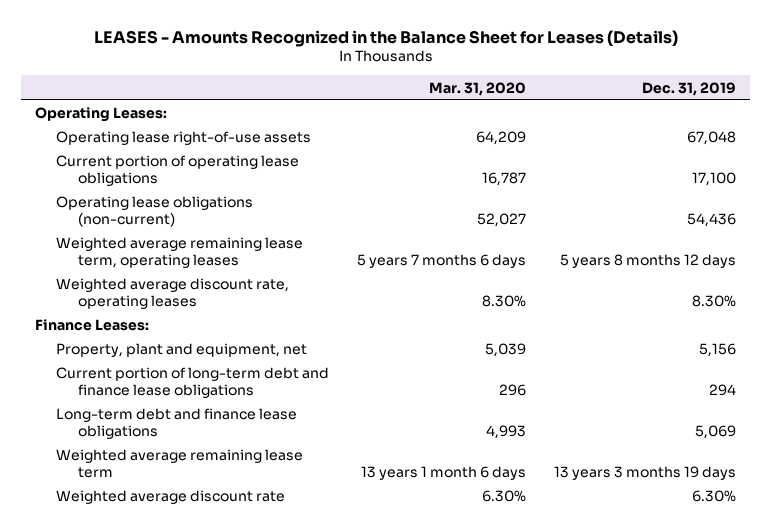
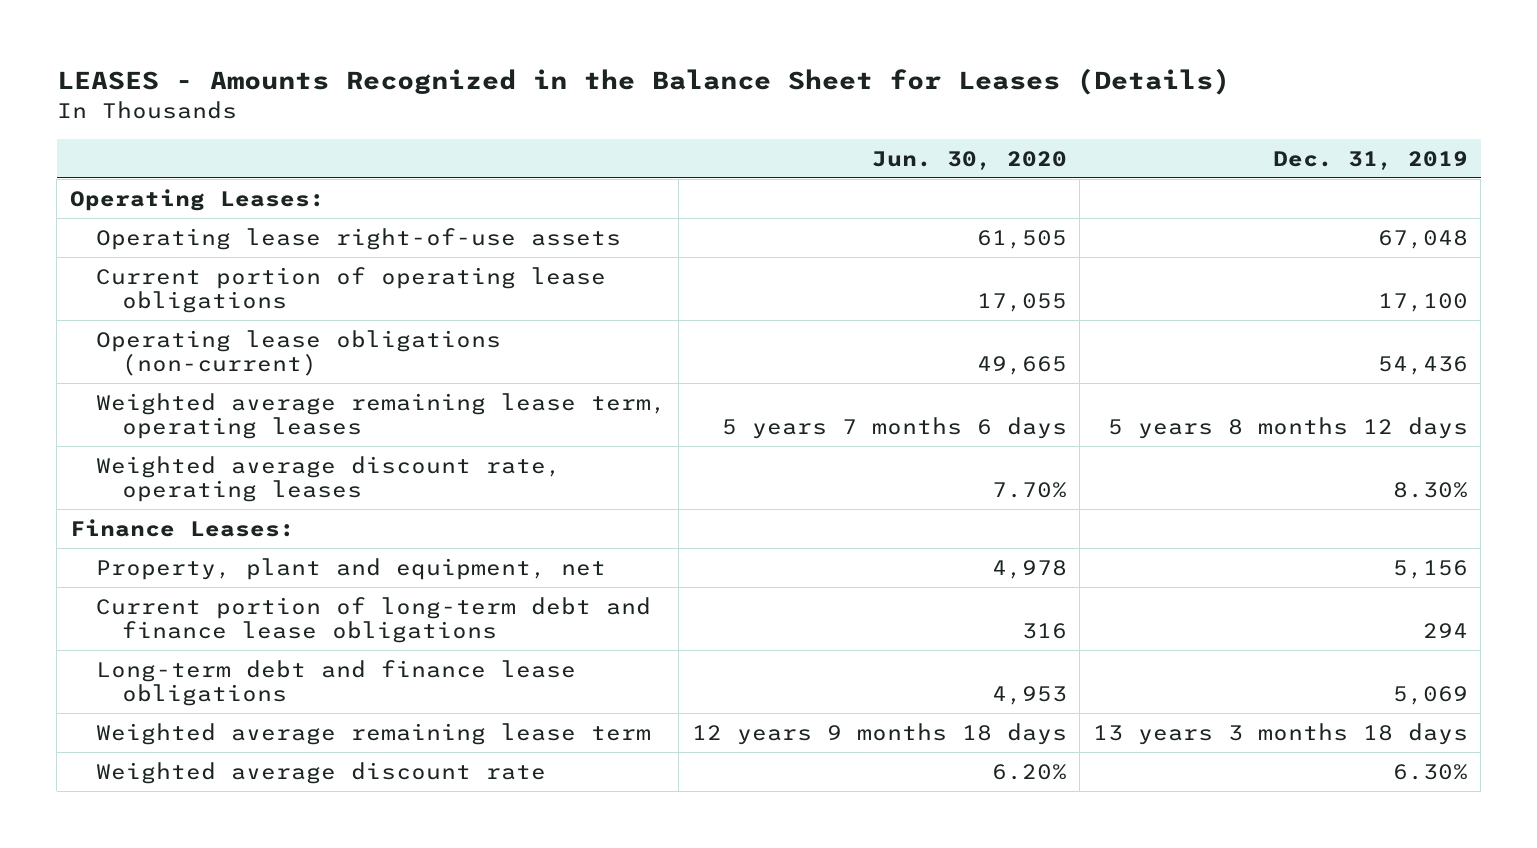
- | Mar. 31, 2020 | Dec. 31, 2019
+ | Jun. 30, 2020 | Dec. 31, 2019
- Weighted average remaining lease term | 13 years 1 month 6 days | 13 years 3 months 19 days
+ Weighted average remaining lease term | 12 years 9 months 18 days | 13 years 3 months 18 days

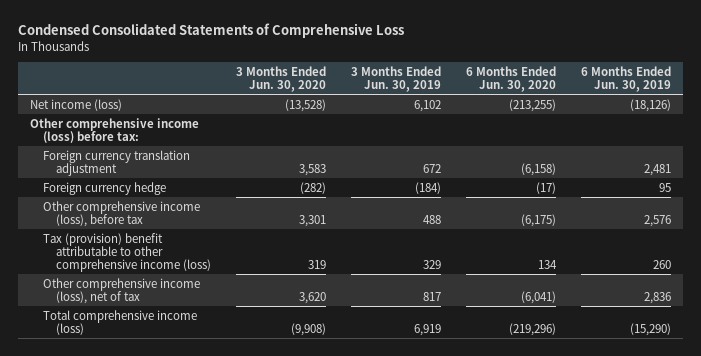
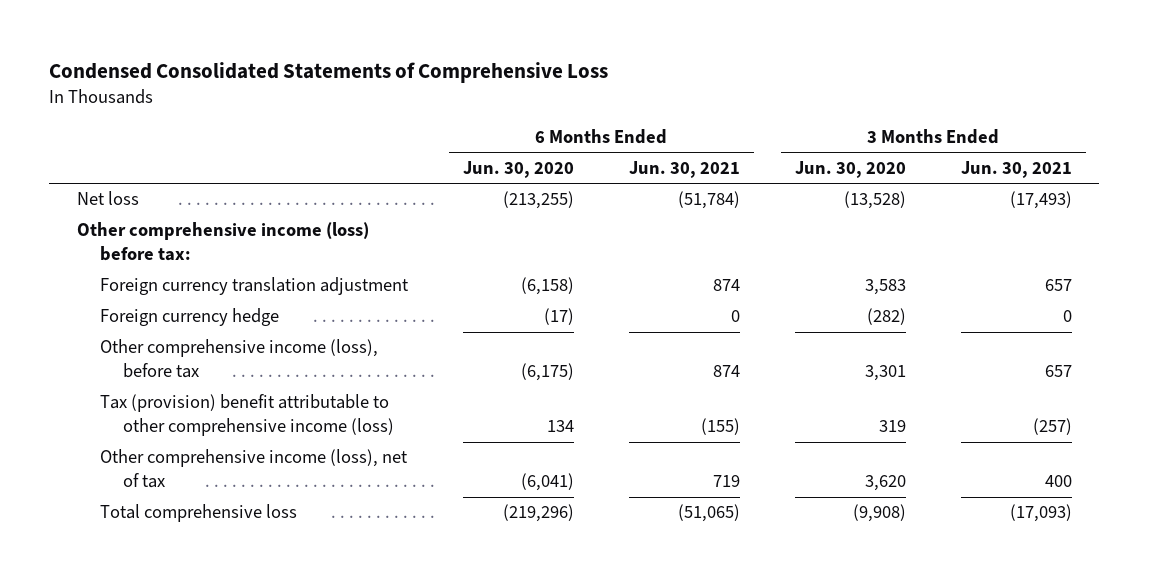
- | 3 Months Ended Jun. 30, 2020 | 3 Months Ended Jun. 30, 2019 | 6 Months Ended Jun. 30, 2020 | 6 Months Ended Jun. 30, 2019
+ | 6 Months Ended Jun. 30, 2020 | 6 Months Ended Jun. 30, 2021 | 3 Months Ended Jun. 30, 2020 | 3 Months Ended Jun. 30, 2021
- Net income (loss) | (13,528) | 6,102 | (213,255) | (18,126)
+ Net loss | (213,255) | (51,784) | (13,528) | (17,493)
- Total comprehensive income (loss) | (9,908) | 6,919 | (219,296) | (15,290)
+ Total comprehensive loss | (219,296) | (51,065) | (9,908) | (17,093)

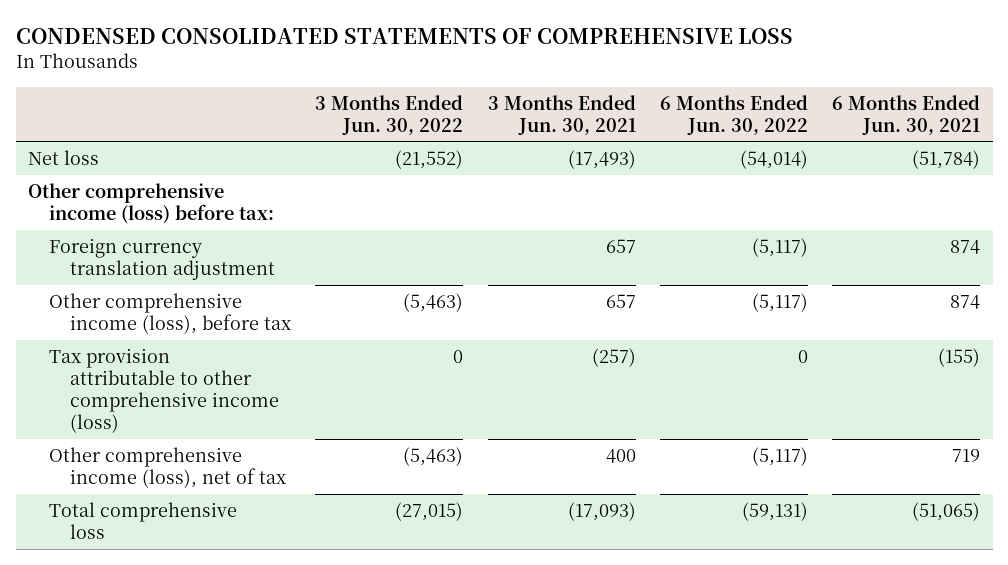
- Condensed Consolidated Statements of Comprehensive Loss
+ CONDENSED CONSOLIDATED STATEMENTS OF COMPREHENSIVE LOSS
- | 6 Months Ended Jun. 30, 2020 | 6 Months Ended Jun. 30, 2021 | 3 Months Ended Jun. 30, 2020 | 3 Months Ended Jun. 30, 2021
+ | 3 Months Ended Jun. 30, 2022 | 3 Months Ended Jun. 30, 2021 | 6 Months Ended Jun. 30, 2022 | 6 Months Ended Jun. 30, 2021
- Foreign currency hedge | (17) | 0 | (282) | 0
- Tax (provision) benefit attributable to other comprehensive income (loss) | 134 | (155) | 319 | (257)
+ Tax provision attributable to other comprehensive income (loss) | 0 | (257) | 0 | (155)

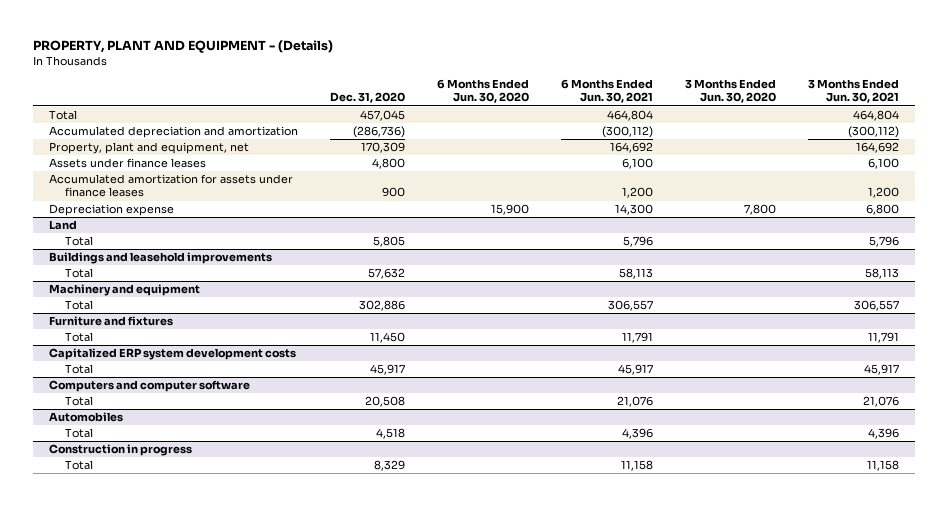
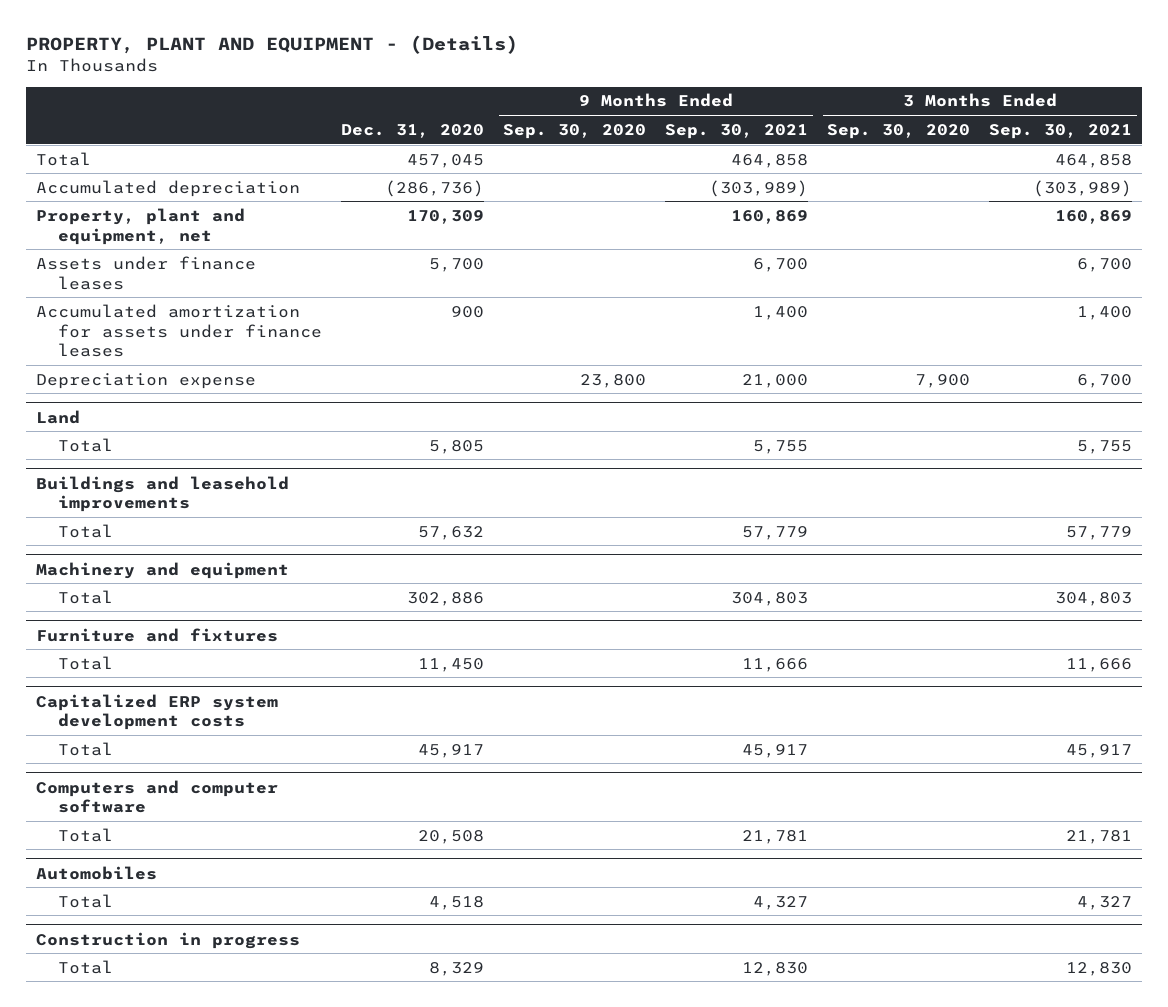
- | Dec. 31, 2020 | 6 Months Ended Jun. 30, 2020 | 6 Months Ended Jun. 30, 2021 | 3 Months Ended Jun. 30, 2020 | 3 Months Ended Jun. 30, 2021
+ | Dec. 31, 2020 | 9 Months Ended Sep. 30, 2020 | 9 Months Ended Sep. 30, 2021 | 3 Months Ended Sep. 30, 2020 | 3 Months Ended Sep. 30, 2021
- Accumulated depreciation and amortization | (286,736) | | (300,112) | | (300,112)
+ Accumulated depreciation | (286,736) | | (303,989) | | (303,989)
- Assets under finance leases | 4,800 | | 6,100 | | 6,100
+ Assets under finance leases | 5,700 | | 6,700 | | 6,700

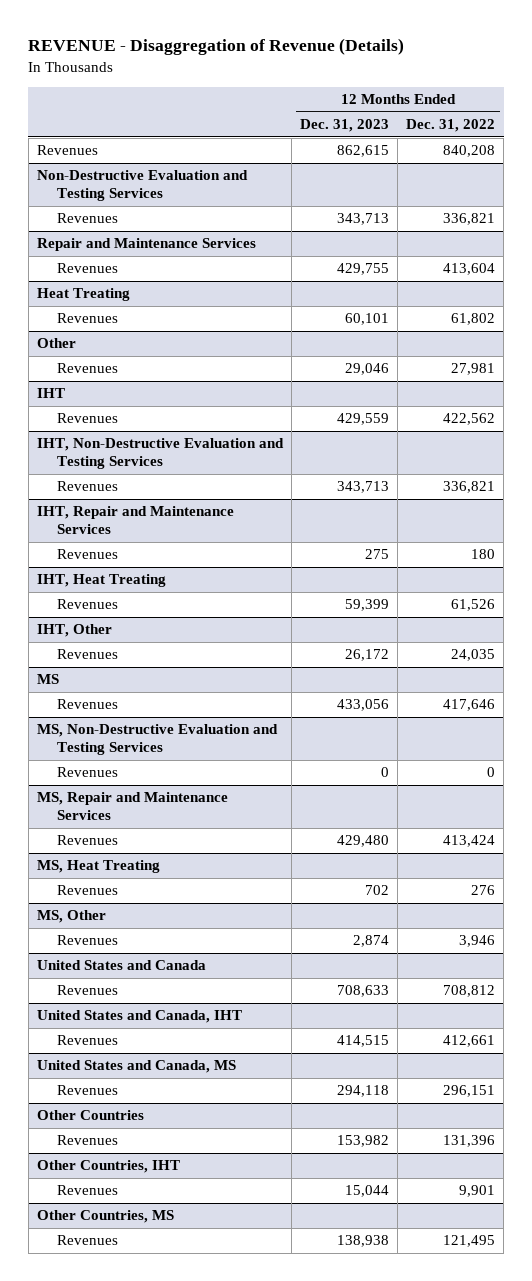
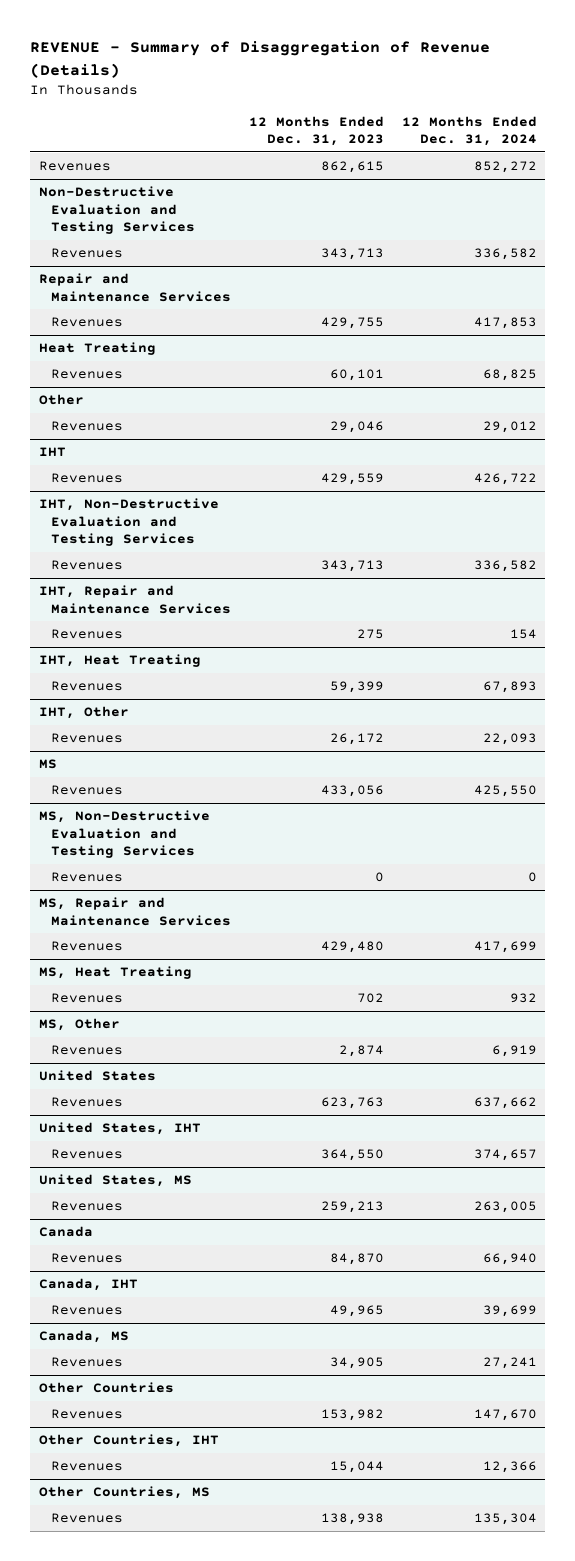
- REVENUE - Disaggregation of Revenue (Details)
+ REVENUE - Summary of Disaggregation of Revenue (Details)
- | 12 Months Ended Dec. 31, 2023 | 12 Months Ended Dec. 31, 2022
+ | 12 Months Ended Dec. 31, 2023 | 12 Months Ended Dec. 31, 2024
- United States and Canada
- Revenues | 708,633 | 708,812
- United States and Canada, IHT
- Revenues | 414,515 | 412,661
- United States and Canada, MS
- Revenues | 294,118 | 296,151
+ United States
+ Revenues | 623,763 | 637,662
+ United States, IHT
+ Revenues | 364,550 | 374,657
+ United States, MS
+ Revenues | 259,213 | 263,005
+ Canada
+ Revenues | 84,870 | 66,940
+ Canada, IHT
+ Revenues | 49,965 | 39,699
+ Canada, MS
+ Revenues | 34,905 | 27,241

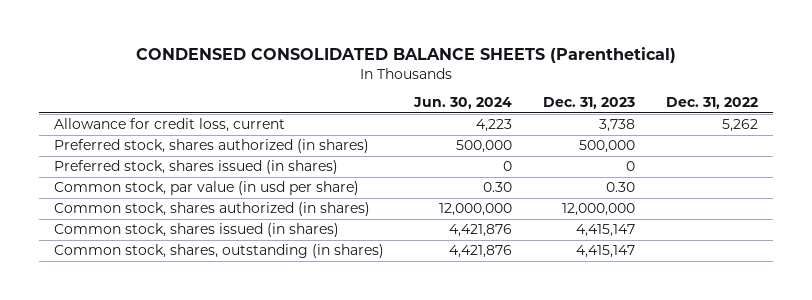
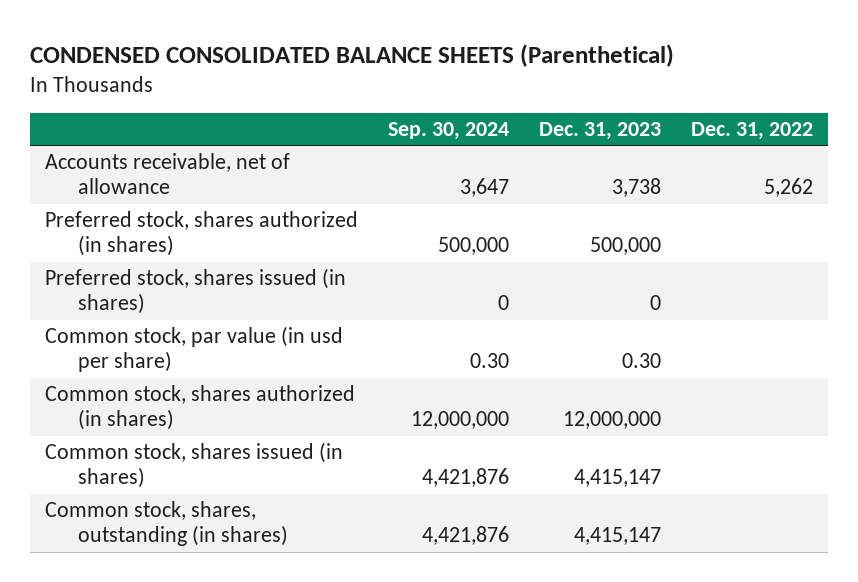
- | Jun. 30, 2024 | Dec. 31, 2023 | Dec. 31, 2022
+ | Sep. 30, 2024 | Dec. 31, 2023 | Dec. 31, 2022
- Allowance for credit loss, current | 4,223 | 3,738 | 5,262
+ Accounts receivable, net of allowance | 3,647 | 3,738 | 5,262

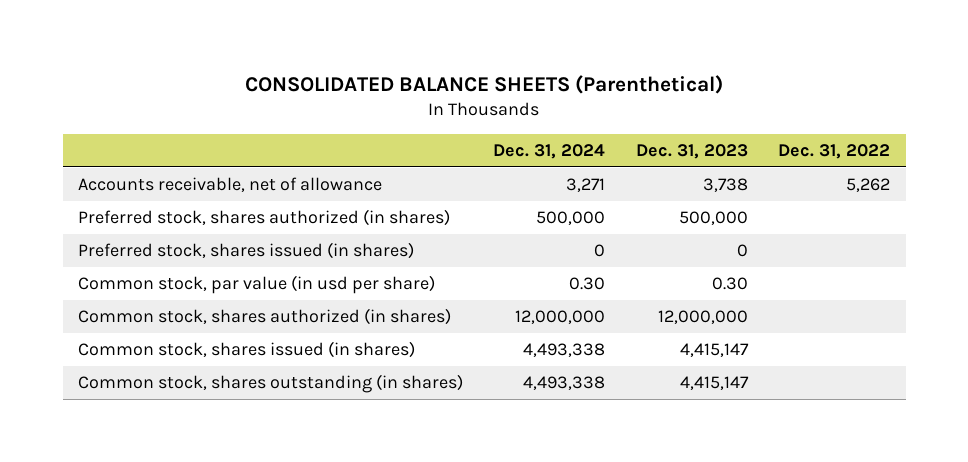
- CONDENSED CONSOLIDATED BALANCE SHEETS (Parenthetical)
+ CONSOLIDATED BALANCE SHEETS (Parenthetical)
- | Sep. 30, 2024 | Dec. 31, 2023 | Dec. 31, 2022
+ | Dec. 31, 2024 | Dec. 31, 2023 | Dec. 31, 2022
- Common stock, shares, outstanding (in shares) | 4,421,876 | 4,415,147 |
+ Common stock, shares outstanding (in shares) | 4,493,338 | 4,415,147 |

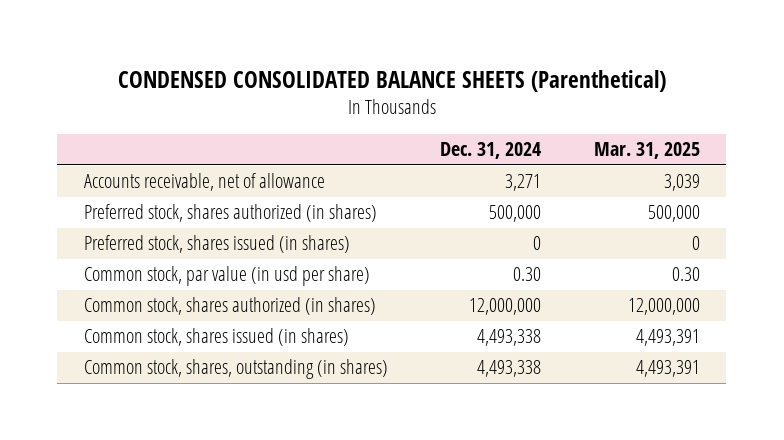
- CONSOLIDATED BALANCE SHEETS (Parenthetical)
+ CONDENSED CONSOLIDATED BALANCE SHEETS (Parenthetical)
- | Dec. 31, 2024 | Dec. 31, 2023 | Dec. 31, 2022
+ | Dec. 31, 2024 | Mar. 31, 2025
- Common stock, shares outstanding (in shares) | 4,493,338 | 4,415,147 |
+ Common stock, shares, outstanding (in shares) | 4,493,338 | 4,493,391

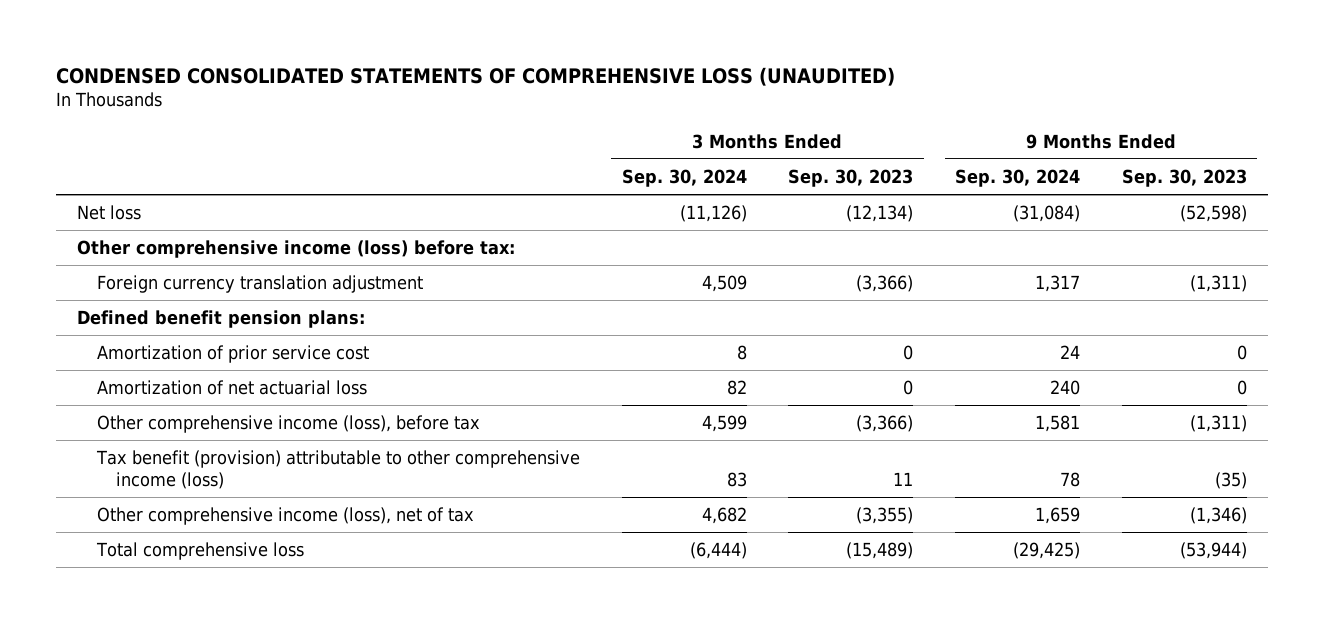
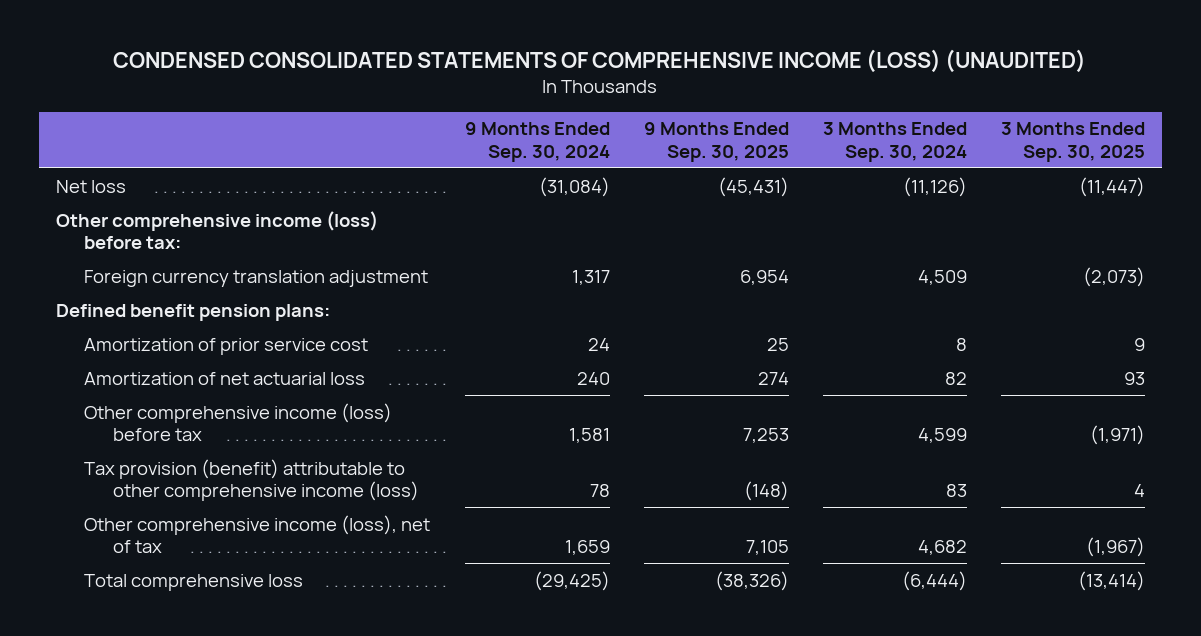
- CONDENSED CONSOLIDATED STATEMENTS OF COMPREHENSIVE LOSS (UNAUDITED)
+ CONDENSED CONSOLIDATED STATEMENTS OF COMPREHENSIVE INCOME (LOSS) (UNAUDITED)
- | 3 Months Ended Sep. 30, 2024 | 3 Months Ended Sep. 30, 2023 | 9 Months Ended Sep. 30, 2024 | 9 Months Ended Sep. 30, 2023
+ | 9 Months Ended Sep. 30, 2024 | 9 Months Ended Sep. 30, 2025 | 3 Months Ended Sep. 30, 2024 | 3 Months Ended Sep. 30, 2025
- Other comprehensive income (loss), before tax | 4,599 | (3,366) | 1,581 | (1,311)
- Tax benefit (provision) attributable to other comprehensive income (loss) | 83 | 11 | 78 | (35)
+ Other comprehensive income (loss) before tax | 1,581 | 7,253 | 4,599 | (1,971)
+ Tax provision (benefit) attributable to other comprehensive income (loss) | 78 | (148) | 83 | 4

